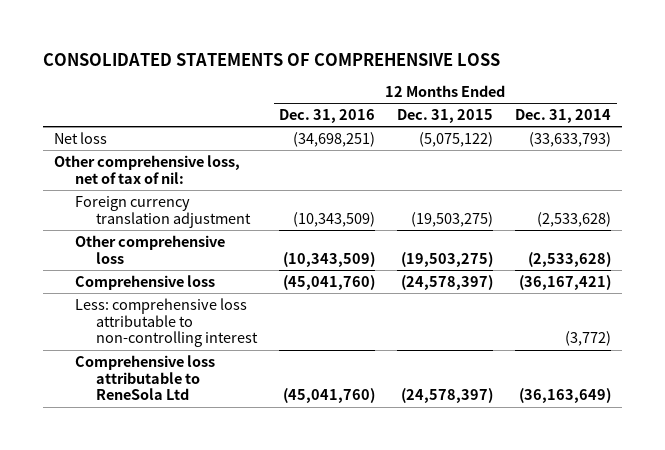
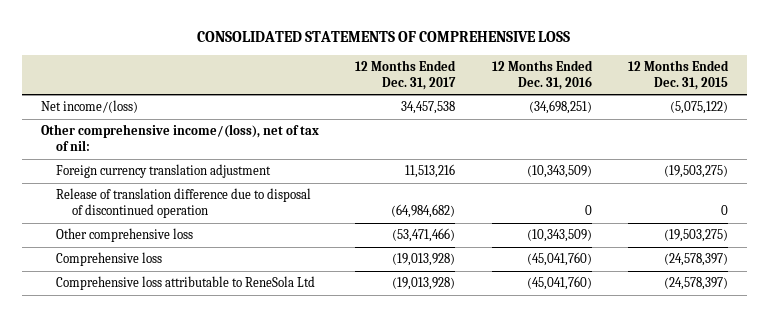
- | 12 Months Ended Dec. 31, 2016 | 12 Months Ended Dec. 31, 2015 | 12 Months Ended Dec. 31, 2014
+ | 12 Months Ended Dec. 31, 2017 | 12 Months Ended Dec. 31, 2016 | 12 Months Ended Dec. 31, 2015
- Net loss | (34,698,251) | (5,075,122) | (33,633,793)
- Other comprehensive loss, net of tax of nil:
+ Net income/(loss) | 34,457,538 | (34,698,251) | (5,075,122)
+ Other comprehensive income/(loss), net of tax of nil:
+ Release of translation difference due to disposal of discontinued operation | (64,984,682) | 0 | 0
- Less: comprehensive loss attributable to non-controlling interest | | | (3,772)

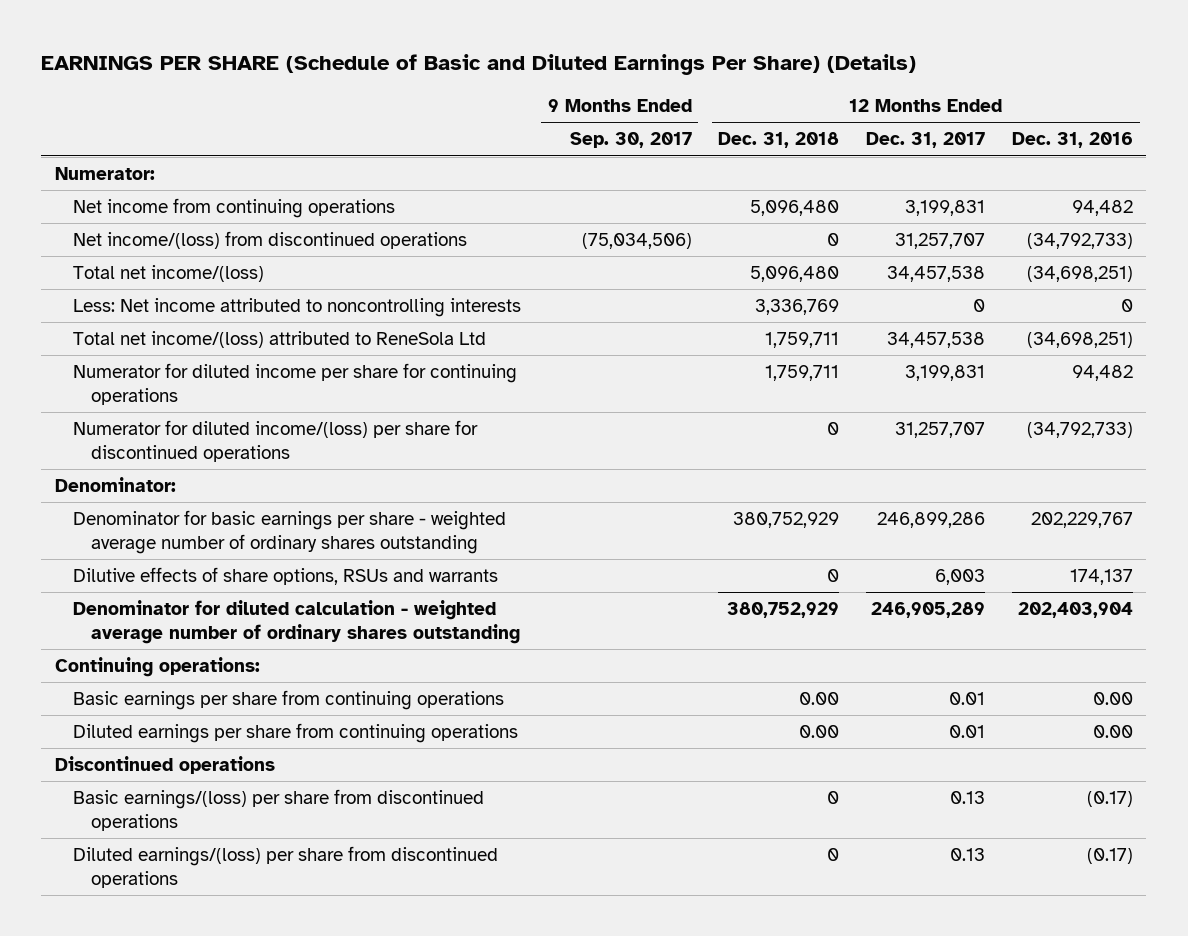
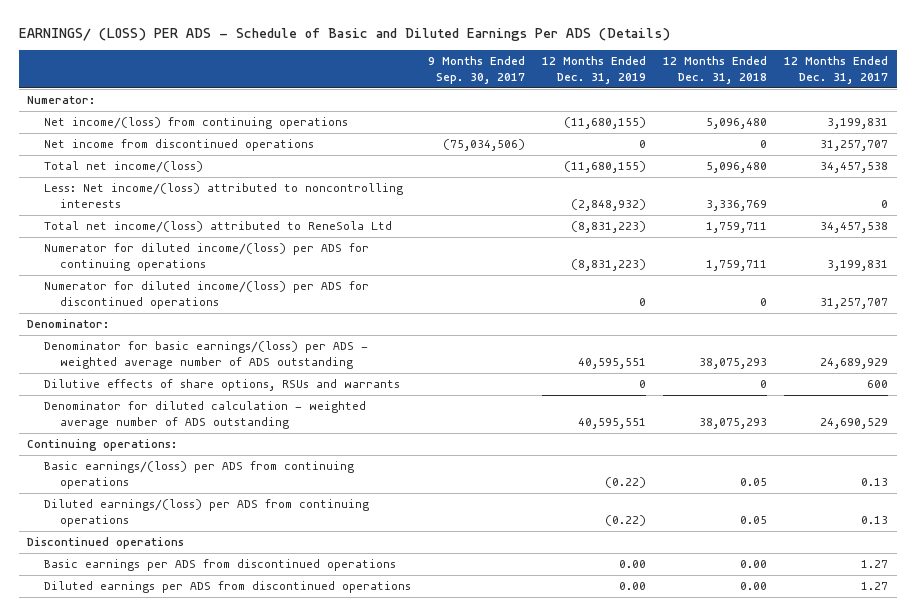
- EARNINGS PER SHARE (Schedule of Basic and Diluted Earnings Per Share) (Details)
+ EARNINGS/ (LOSS) PER ADS - Schedule of Basic and Diluted Earnings Per ADS (Details)
- | 9 Months Ended Sep. 30, 2017 | 12 Months Ended Dec. 31, 2018 | 12 Months Ended Dec. 31, 2017 | 12 Months Ended Dec. 31, 2016
+ | 9 Months Ended Sep. 30, 2017 | 12 Months Ended Dec. 31, 2019 | 12 Months Ended Dec. 31, 2018 | 12 Months Ended Dec. 31, 2017
- Net income from continuing operations | | 5,096,480 | 3,199,831 | 94,482
- Net income/(loss) from discontinued operations | (75,034,506) | 0 | 31,257,707 | (34,792,733)
+ Net income/(loss) from continuing operations | | (11,680,155) | 5,096,480 | 3,199,831
+ Net income from discontinued operations | (75,034,506) | 0 | 0 | 31,257,707
- Less: Net income attributed to noncontrolling interests | | 3,336,769 | 0 | 0
+ Less: Net income/(loss) attributed to noncontrolling interests | | (2,848,932) | 3,336,769 | 0
- Numerator for diluted income per share for continuing operations | | 1,759,711 | 3,199,831 | 94,482
- Numerator for diluted income/(loss) per share for discontinued operations | | 0 | 31,257,707 | (34,792,733)
+ Numerator for diluted income/(loss) per ADS for continuing operations | | (8,831,223) | 1,759,711 | 3,199,831
+ Numerator for diluted income/(loss) per ADS for discontinued operations | | 0 | 0 | 31,257,707
- Denominator for basic earnings per share - weighted average number of ordinary shares outstanding | | 380,752,929 | 246,899,286 | 202,229,767
- Dilutive effects of share options, RSUs and warrants | | 0 | 6,003 | 174,137
- Denominator for diluted calculation - weighted average number of ordinary shares outstanding | | 380,752,929 | 246,905,289 | 202,403,904
+ Denominator for basic earnings/(loss) per ADS - weighted average number of ADS outstanding | | 40,595,551 | 38,075,293 | 24,689,929
+ Dilutive effects of share options, RSUs and warrants | | 0 | 0 | 600
+ Denominator for diluted calculation - weighted average number of ADS outstanding | | 40,595,551 | 38,075,293 | 24,690,529
- Basic earnings per share from continuing operations | | 0.00 | 0.01 | 0.00
- Diluted earnings per share from continuing operations | | 0.00 | 0.01 | 0.00
+ Basic earnings/(loss) per ADS from continuing operations | | (0.22) | 0.05 | 0.13
+ Diluted earnings/(loss) per ADS from continuing operations | | (0.22) | 0.05 | 0.13
- Basic earnings/(loss) per share from discontinued operations | | 0 | 0.13 | (0.17)
- Diluted earnings/(loss) per share from discontinued operations | | 0 | 0.13 | (0.17)
+ Basic earnings per ADS from discontinued operations | | 0.00 | 0.00 | 1.27
+ Diluted earnings per ADS from discontinued operations | | 0.00 | 0.00 | 1.27

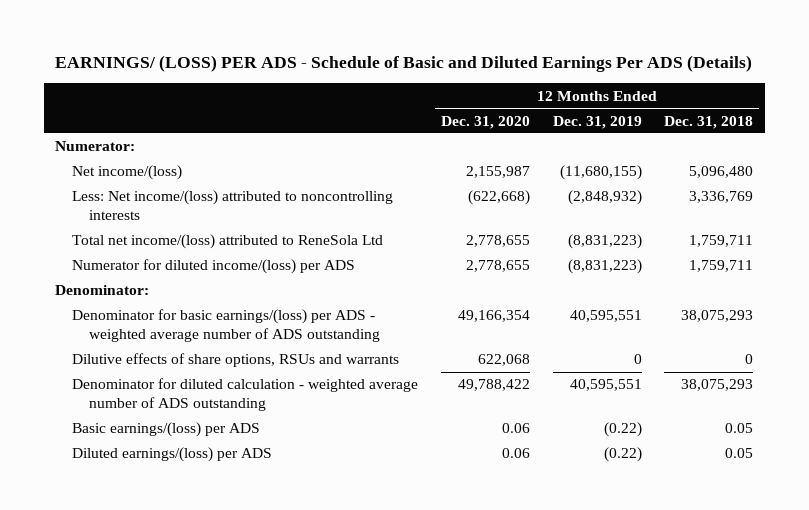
- | 9 Months Ended Sep. 30, 2017 | 12 Months Ended Dec. 31, 2019 | 12 Months Ended Dec. 31, 2018 | 12 Months Ended Dec. 31, 2017
+ | 12 Months Ended Dec. 31, 2020 | 12 Months Ended Dec. 31, 2019 | 12 Months Ended Dec. 31, 2018
- Net income/(loss) from continuing operations | | (11,680,155) | 5,096,480 | 3,199,831
- Net income from discontinued operations | (75,034,506) | 0 | 0 | 31,257,707
- Total net income/(loss) | | (11,680,155) | 5,096,480 | 34,457,538
+ Net income/(loss) | 2,155,987 | (11,680,155) | 5,096,480
- Numerator for diluted income/(loss) per ADS for continuing operations | | (8,831,223) | 1,759,711 | 3,199,831
- Numerator for diluted income/(loss) per ADS for discontinued operations | | 0 | 0 | 31,257,707
+ Numerator for diluted income/(loss) per ADS | 2,778,655 | (8,831,223) | 1,759,711
- Continuing operations:
- Basic earnings/(loss) per ADS from continuing operations | | (0.22) | 0.05 | 0.13
- Diluted earnings/(loss) per ADS from continuing operations | | (0.22) | 0.05 | 0.13
- Discontinued operations
- Basic earnings per ADS from discontinued operations | | 0.00 | 0.00 | 1.27
- Diluted earnings per ADS from discontinued operations | | 0.00 | 0.00 | 1.27
+ Basic earnings/(loss) per ADS | 0.06 | (0.22) | 0.05
+ Diluted earnings/(loss) per ADS | 0.06 | (0.22) | 0.05

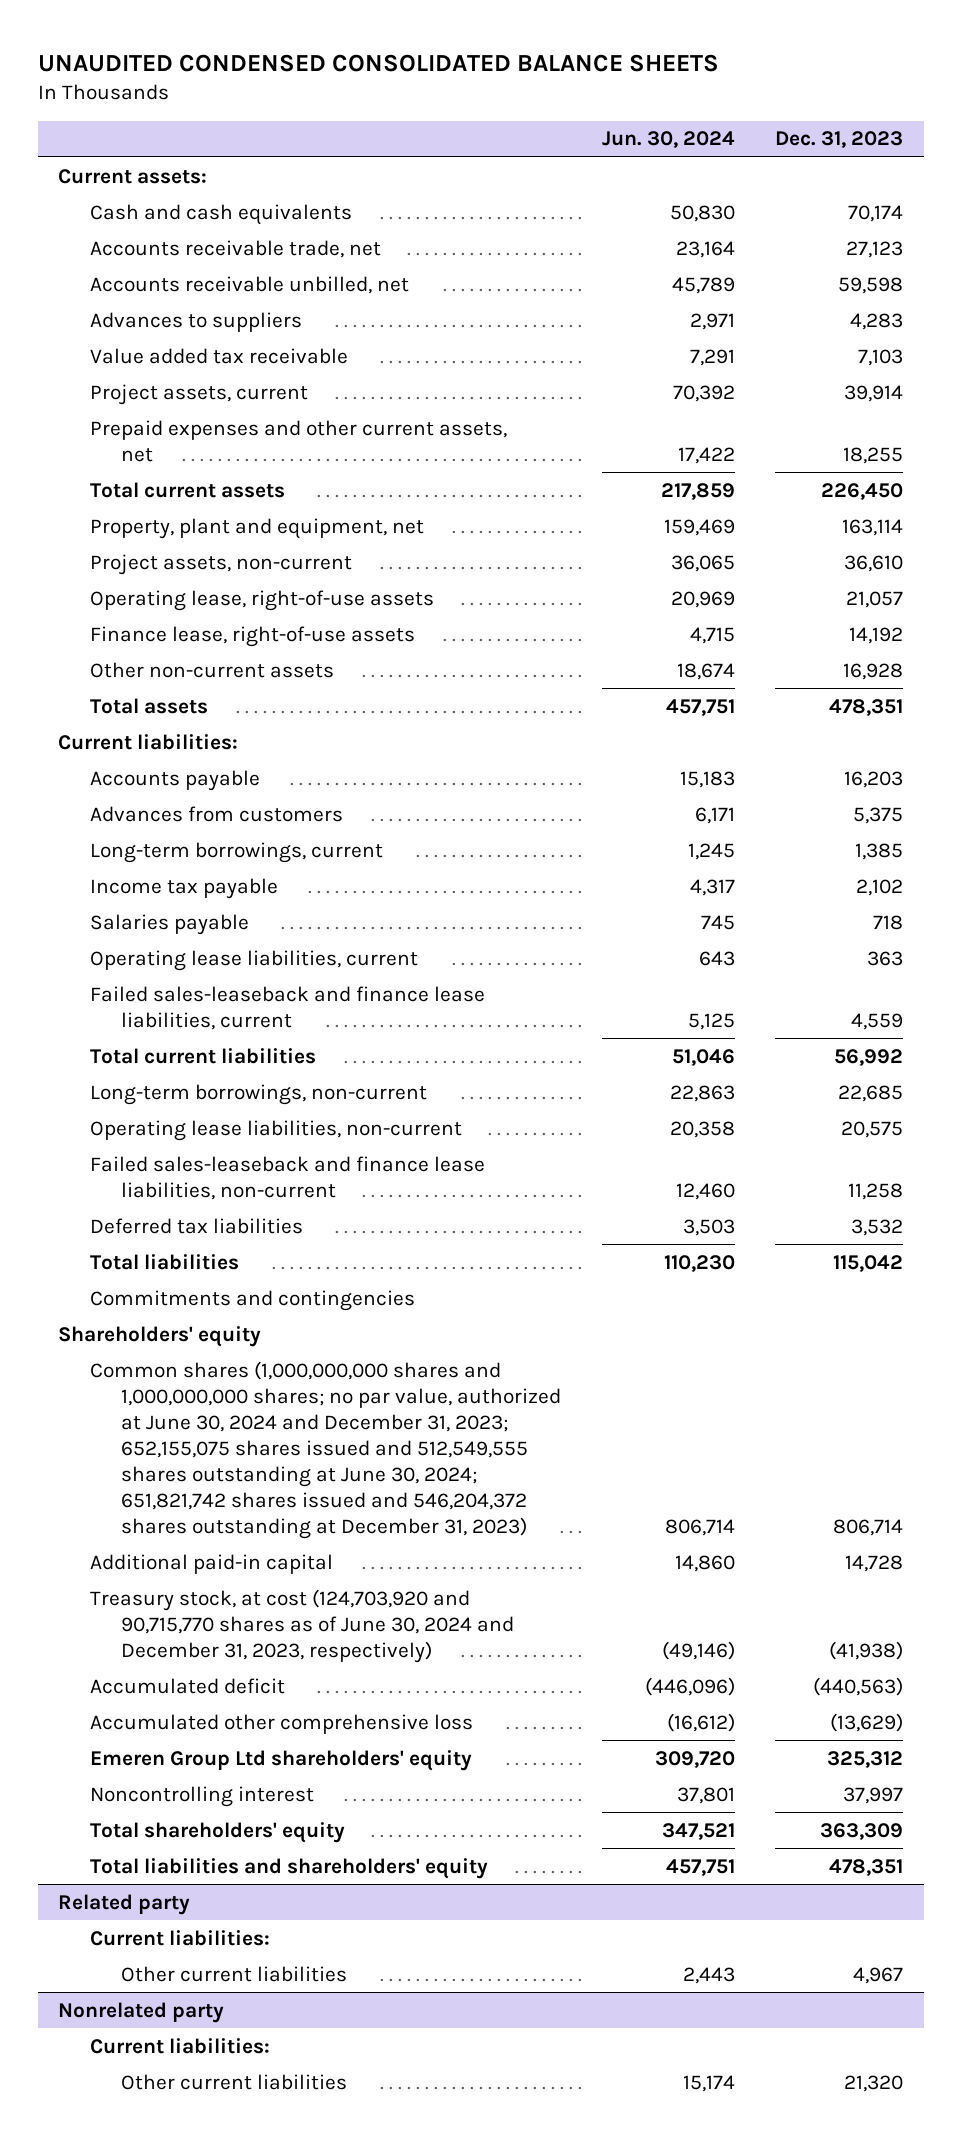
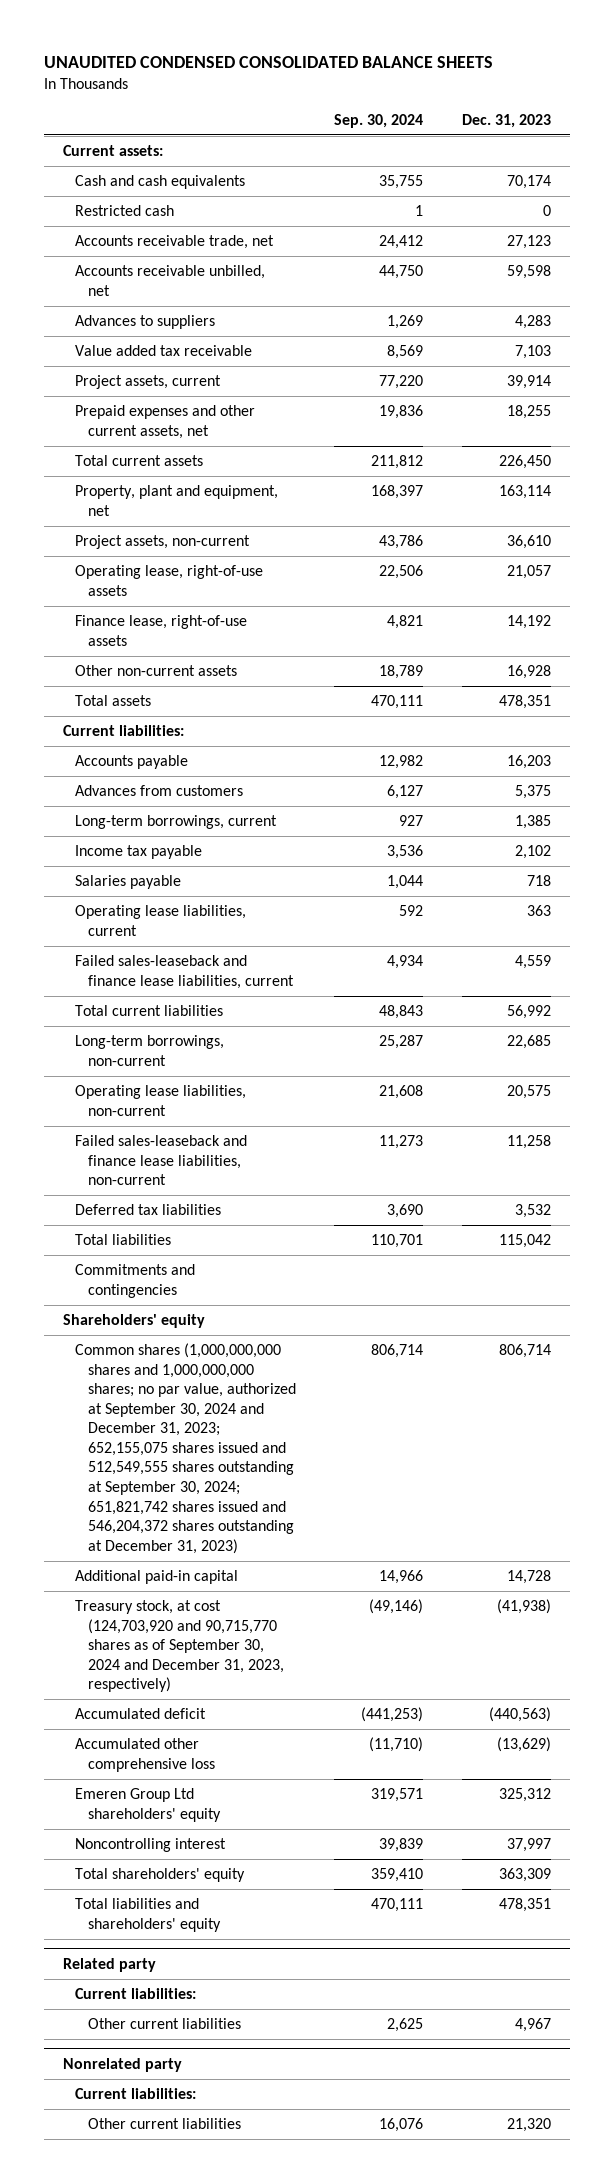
- | Jun. 30, 2024 | Dec. 31, 2023
+ | Sep. 30, 2024 | Dec. 31, 2023
+ Restricted cash | 1 | 0
- Common shares (1,000,000,000 shares and 1,000,000,000 shares; no par value, authorized at June 30, 2024 and December 31, 2023; 652,155,075 shares issued and 512,549,555 shares outstanding at June 30, 2024; 651,821,742 shares issued and 546,204,372 shares outstanding at December 31, 2023) | 806,714 | 806,714
+ Common shares (1,000,000,000 shares and 1,000,000,000 shares; no par value, authorized at September 30, 2024 and December 31, 2023; 652,155,075 shares issued and 512,549,555 shares outstanding at September 30, 2024; 651,821,742 shares issued and 546,204,372 shares outstanding at December 31, 2023) | 806,714 | 806,714
- Treasury stock, at cost (124,703,920 and 90,715,770 shares as of June 30, 2024 and December 31, 2023, respectively) | (49,146) | (41,938)
+ Treasury stock, at cost (124,703,920 and 90,715,770 shares as of September 30, 2024 and December 31, 2023, respectively) | (49,146) | (41,938)

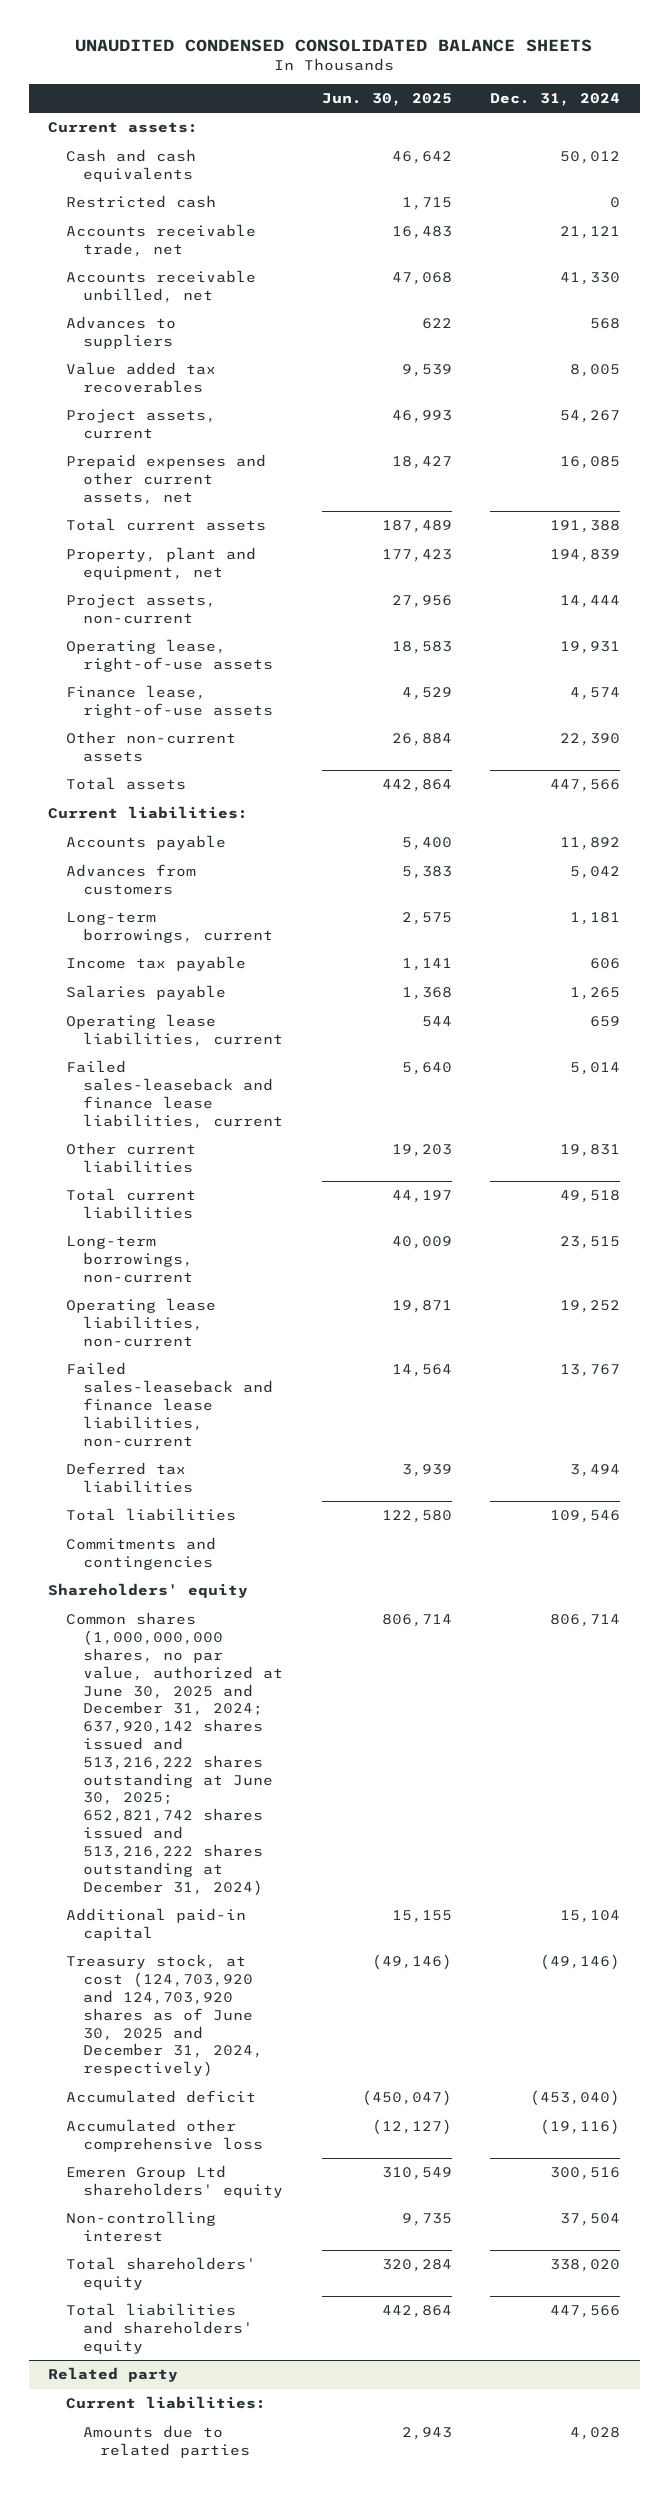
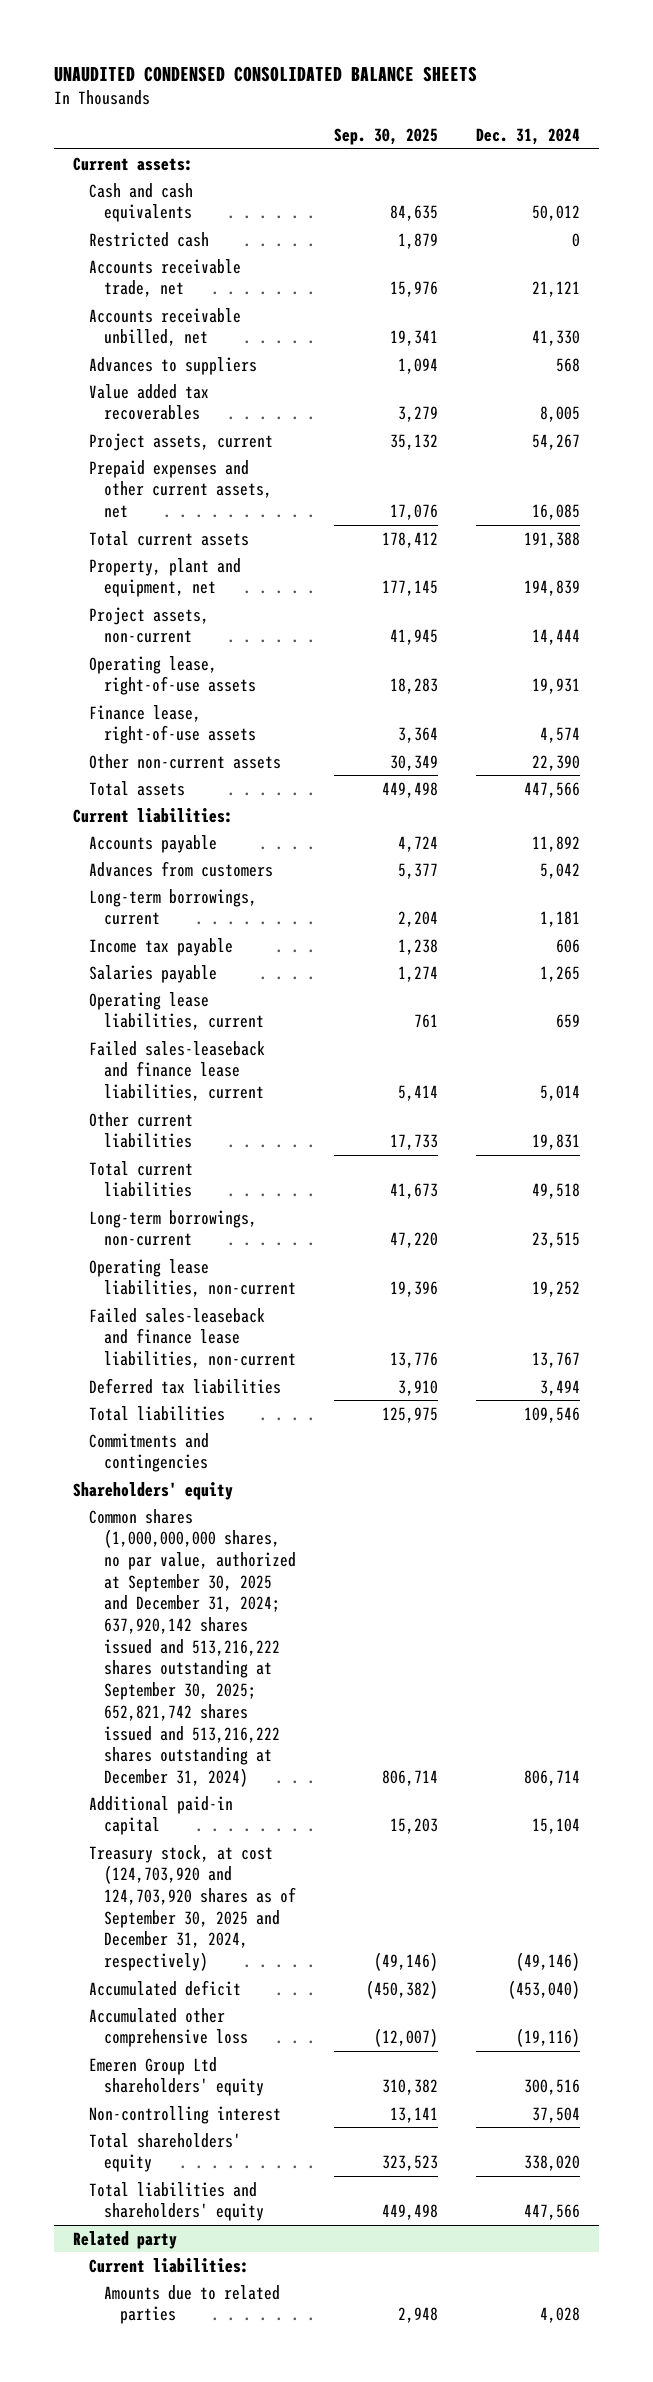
- | Jun. 30, 2025 | Dec. 31, 2024
+ | Sep. 30, 2025 | Dec. 31, 2024
- Common shares (1,000,000,000 shares, no par value, authorized at June 30, 2025 and December 31, 2024; 637,920,142 shares issued and 513,216,222 shares outstanding at June 30, 2025; 652,821,742 shares issued and 513,216,222 shares outstanding at December 31, 2024) | 806,714 | 806,714
+ Common shares (1,000,000,000 shares, no par value, authorized at September 30, 2025 and December 31, 2024; 637,920,142 shares issued and 513,216,222 shares outstanding at September 30, 2025; 652,821,742 shares issued and 513,216,222 shares outstanding at December 31, 2024) | 806,714 | 806,714
- Treasury stock, at cost (124,703,920 and 124,703,920 shares as of June 30, 2025 and December 31, 2024, respectively) | (49,146) | (49,146)
+ Treasury stock, at cost (124,703,920 and 124,703,920 shares as of September 30, 2025 and December 31, 2024, respectively) | (49,146) | (49,146)

